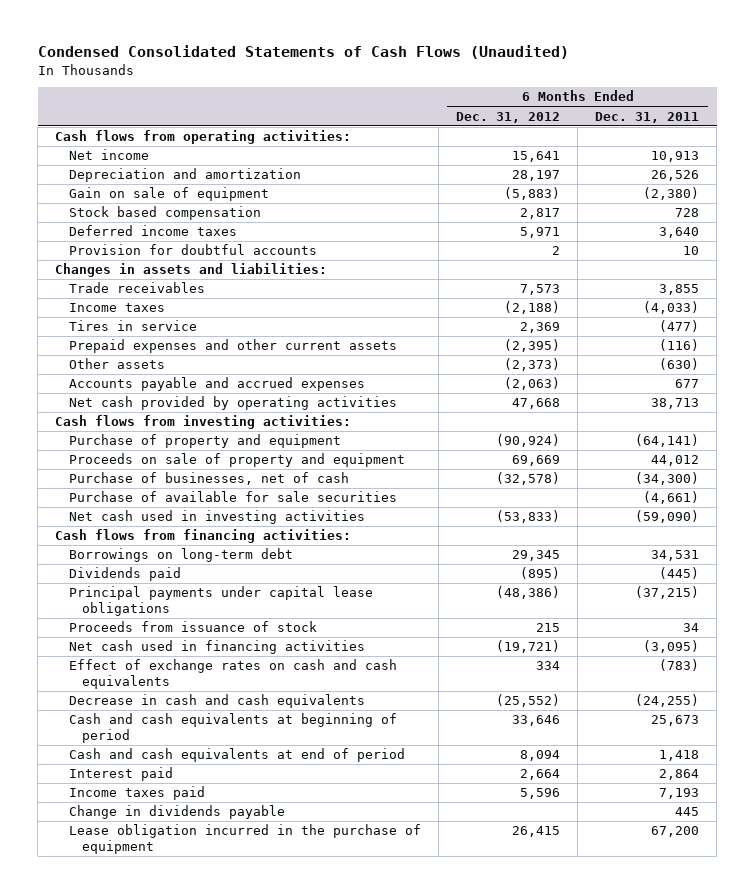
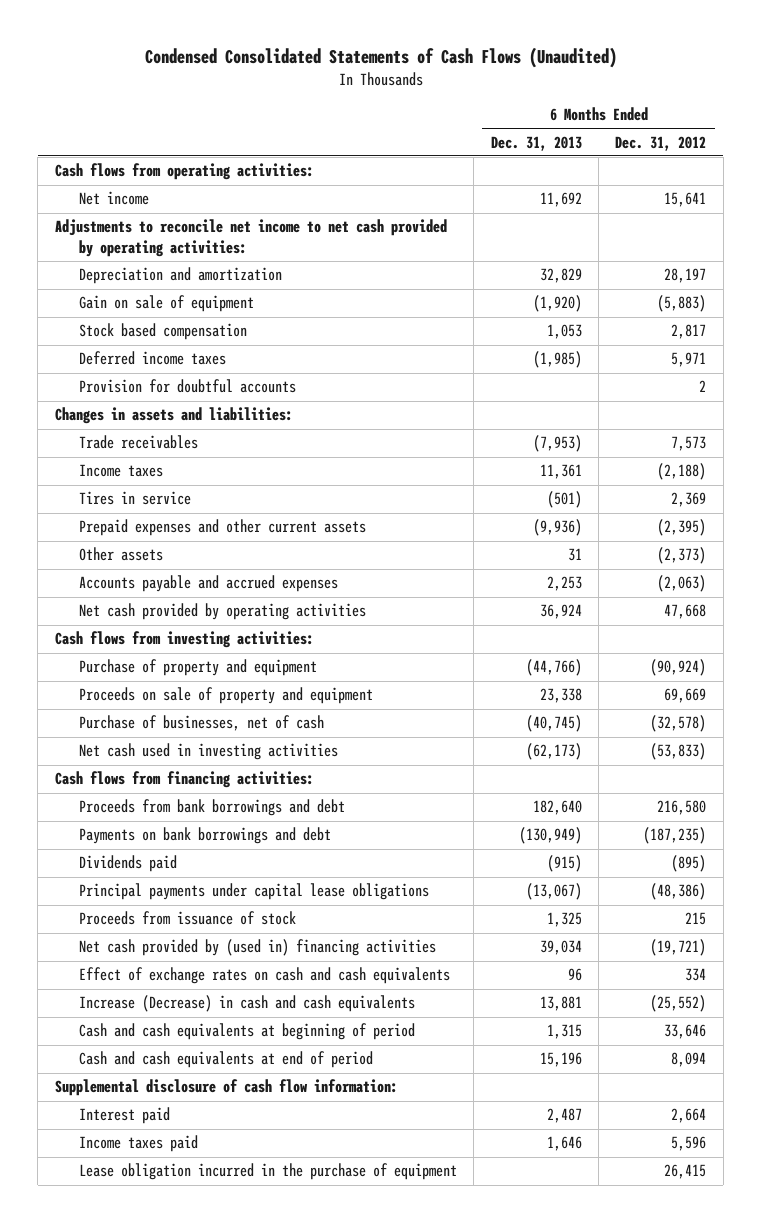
- | 6 Months Ended Dec. 31, 2012 | 6 Months Ended Dec. 31, 2011
+ | 6 Months Ended Dec. 31, 2013 | 6 Months Ended Dec. 31, 2012
+ Adjustments to reconcile net income to net cash provided by operating activities:
- Purchase of available for sale securities | | (4,661)
- Borrowings on long-term debt | 29,345 | 34,531
+ Proceeds from bank borrowings and debt | 182,640 | 216,580
+ Payments on bank borrowings and debt | (130,949) | (187,235)
- Net cash used in financing activities | (19,721) | (3,095)
+ Net cash provided by (used in) financing activities | 39,034 | (19,721)
- Decrease in cash and cash equivalents | (25,552) | (24,255)
+ Increase (Decrease) in cash and cash equivalents | 13,881 | (25,552)
+ Supplemental disclosure of cash flow information:
- Change in dividends payable | | 445

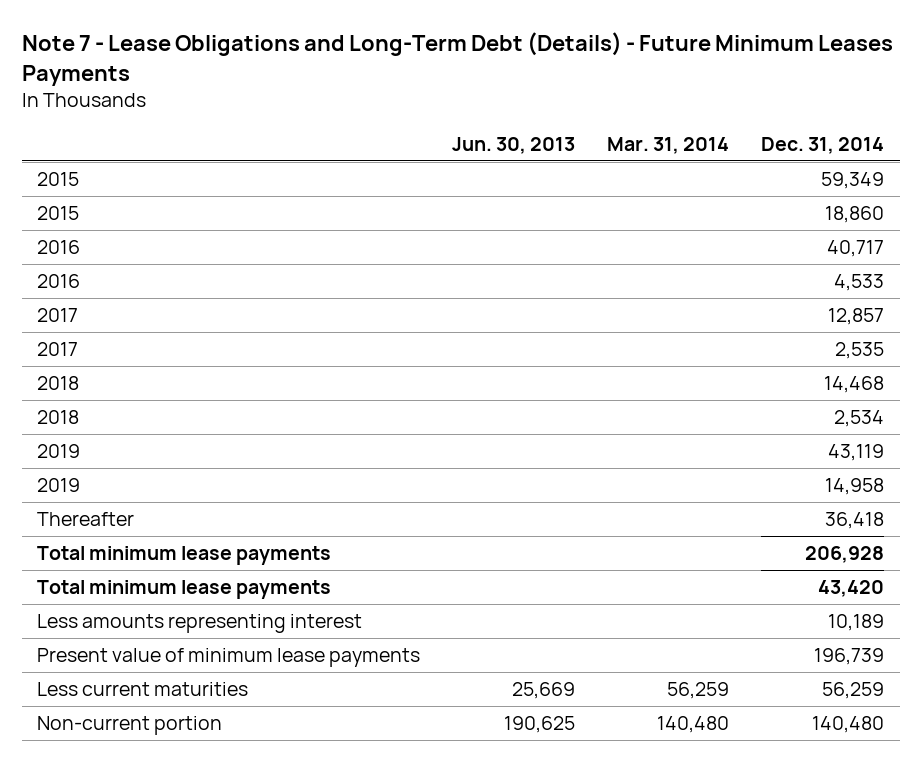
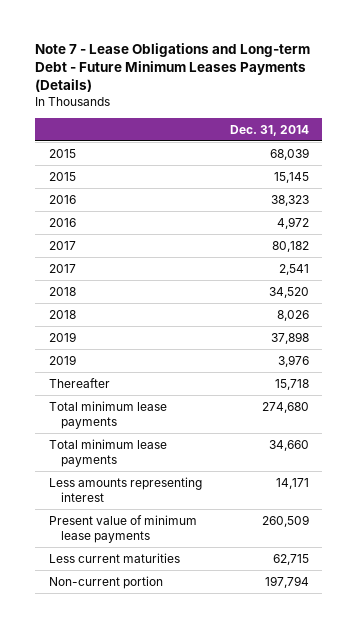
- Note 7 - Lease Obligations and Long-Term Debt (Details) - Future Minimum Leases Payments
+ Note 7 - Lease Obligations and Long-term Debt - Future Minimum Leases Payments (Details)
- | Jun. 30, 2013 | Mar. 31, 2014 | Dec. 31, 2014
+ | Dec. 31, 2014
- 2015 | | | 59,349
- 2015 | | | 18,860
- 2016 | | | 40,717
- 2016 | | | 4,533
- 2017 | | | 12,857
- 2017 | | | 2,535
- 2018 | | | 14,468
- 2018 | | | 2,534
- 2019 | | | 43,119
- 2019 | | | 14,958
- Thereafter | | | 36,418
- Total minimum lease payments | | | 206,928
- Total minimum lease payments | | | 43,420
- Less amounts representing interest | | | 10,189
- Present value of minimum lease payments | | | 196,739
- Less current maturities | 25,669 | 56,259 | 56,259
- Non-current portion | 190,625 | 140,480 | 140,480
+ 2015 | 68,039
+ 2015 | 15,145
+ 2016 | 38,323
+ 2016 | 4,972
+ 2017 | 80,182
+ 2017 | 2,541
+ 2018 | 34,520
+ 2018 | 8,026
+ 2019 | 37,898
+ 2019 | 3,976
+ Thereafter | 15,718
+ Total minimum lease payments | 274,680
+ Total minimum lease payments | 34,660
+ Less amounts representing interest | 14,171
+ Present value of minimum lease payments | 260,509
+ Less current maturities | 62,715
+ Non-current portion | 197,794

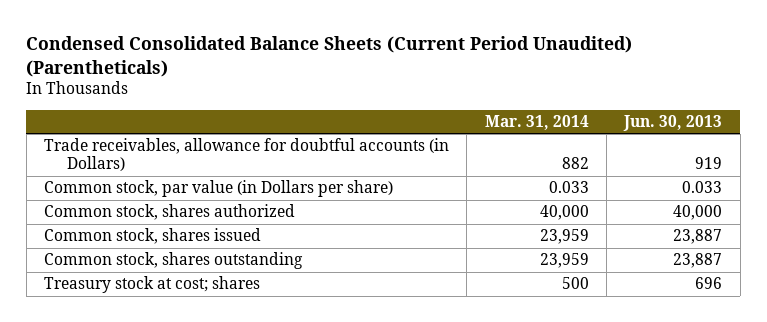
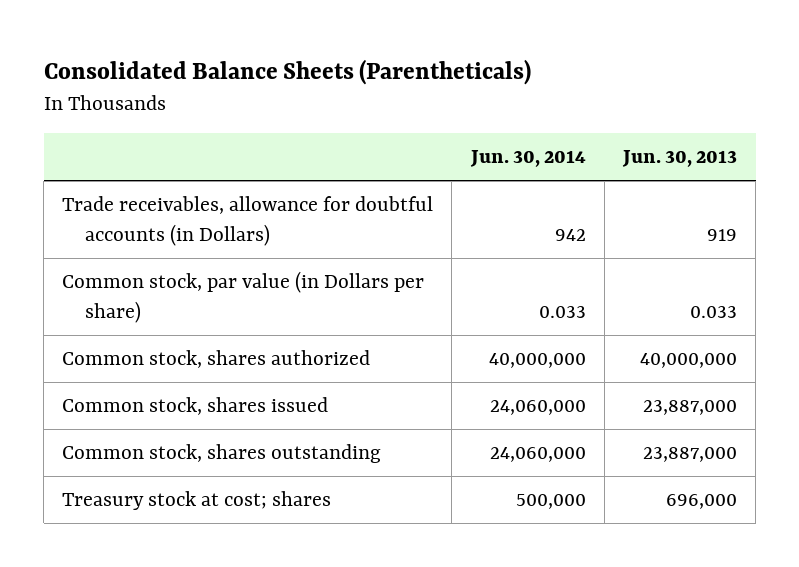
- Condensed Consolidated Balance Sheets (Current Period Unaudited) (Parentheticals)
+ Consolidated Balance Sheets (Parentheticals)
- | Mar. 31, 2014 | Jun. 30, 2013
+ | Jun. 30, 2014 | Jun. 30, 2013
- Common stock, shares authorized | 40,000 | 40,000
- Common stock, shares issued | 23,959 | 23,887
- Common stock, shares outstanding | 23,959 | 23,887
- Treasury stock at cost; shares | 500 | 696
+ Common stock, shares authorized | 40,000,000 | 40,000,000
+ Common stock, shares issued | 24,060,000 | 23,887,000
+ Common stock, shares outstanding | 24,060,000 | 23,887,000
+ Treasury stock at cost; shares | 500,000 | 696,000

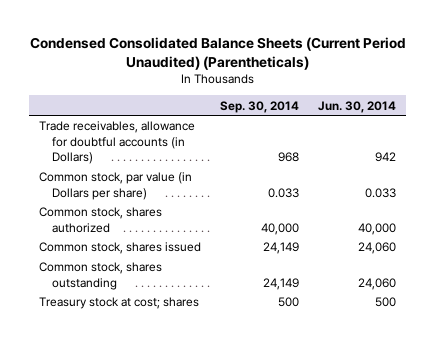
- Consolidated Balance Sheets (Parentheticals)
+ Condensed Consolidated Balance Sheets (Current Period Unaudited) (Parentheticals)
- | Jun. 30, 2014 | Jun. 30, 2013
+ | Sep. 30, 2014 | Jun. 30, 2014
- Common stock, shares authorized | 40,000,000 | 40,000,000
- Common stock, shares issued | 24,060,000 | 23,887,000
- Common stock, shares outstanding | 24,060,000 | 23,887,000
- Treasury stock at cost; shares | 500,000 | 696,000
+ Common stock, shares authorized | 40,000 | 40,000
+ Common stock, shares issued | 24,149 | 24,060
+ Common stock, shares outstanding | 24,149 | 24,060
+ Treasury stock at cost; shares | 500 | 500

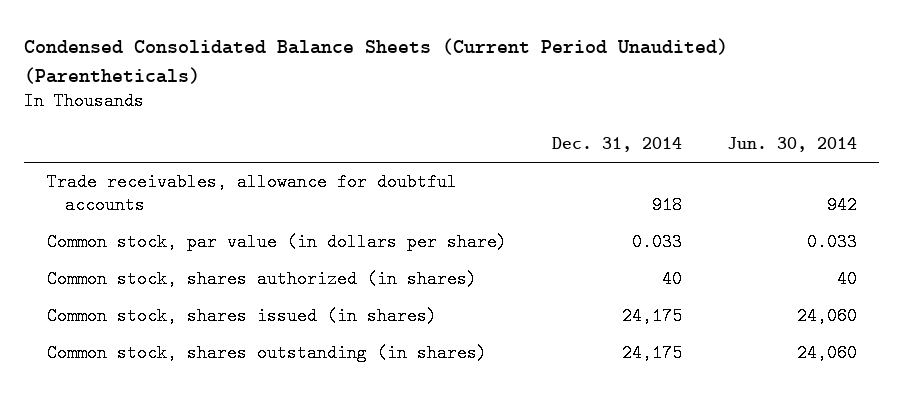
- | Sep. 30, 2014 | Jun. 30, 2014
+ | Dec. 31, 2014 | Jun. 30, 2014
- Trade receivables, allowance for doubtful accounts (in Dollars) | 968 | 942
- Common stock, par value (in Dollars per share) | 0.033 | 0.033
- Common stock, shares authorized | 40,000 | 40,000
- Common stock, shares issued | 24,149 | 24,060
- Common stock, shares outstanding | 24,149 | 24,060
- Treasury stock at cost; shares | 500 | 500
+ Trade receivables, allowance for doubtful accounts | 918 | 942
+ Common stock, par value (in dollars per share) | 0.033 | 0.033
+ Common stock, shares authorized (in shares) | 40 | 40
+ Common stock, shares issued (in shares) | 24,175 | 24,060
+ Common stock, shares outstanding (in shares) | 24,175 | 24,060

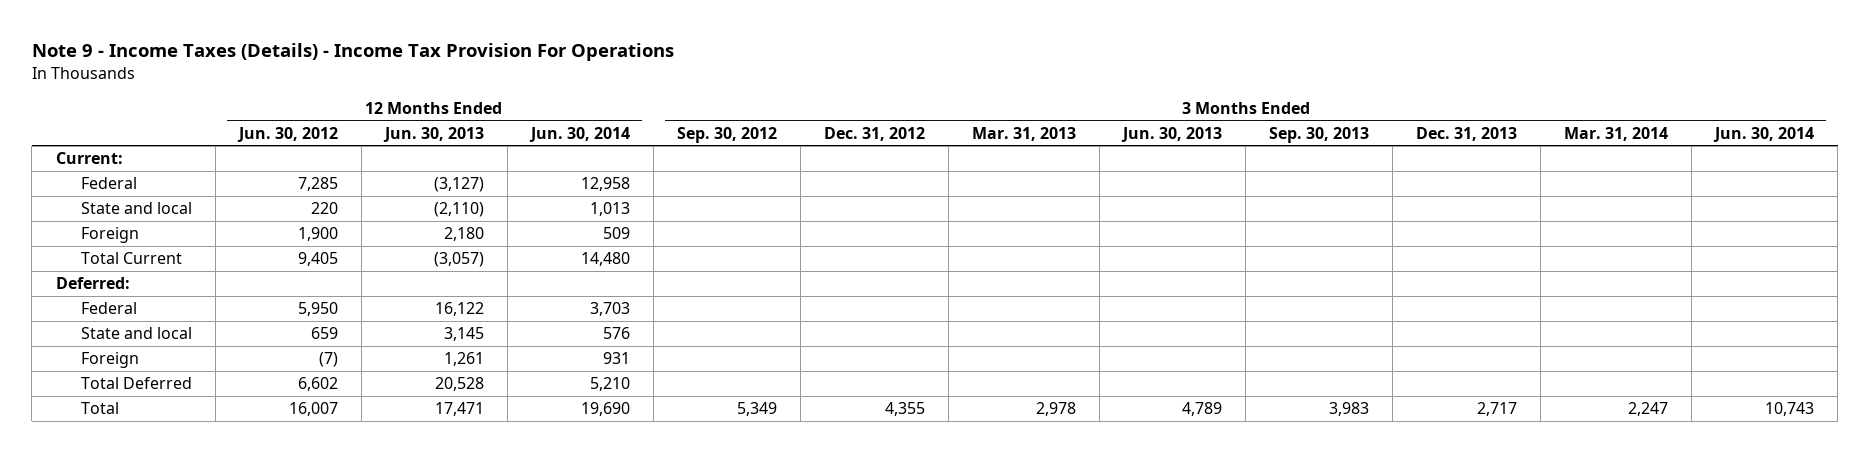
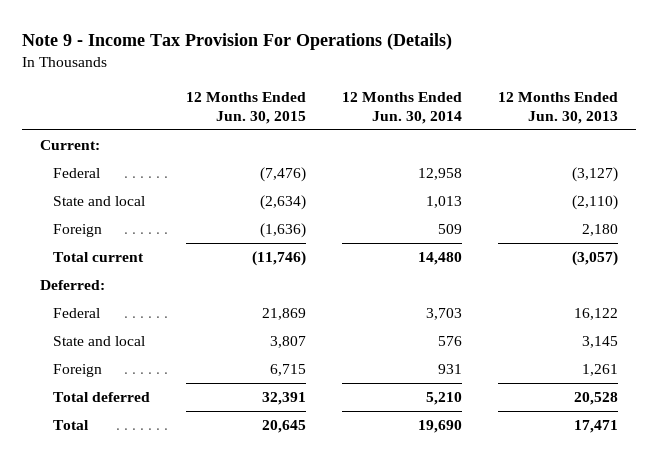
- Note 9 - Income Taxes (Details) - Income Tax Provision For Operations
+ Note 9 - Income Tax Provision For Operations (Details)
- | 12 Months Ended Jun. 30, 2012 | 12 Months Ended Jun. 30, 2013 | 12 Months Ended Jun. 30, 2014 | 3 Months Ended Sep. 30, 2012 | 3 Months Ended Dec. 31, 2012 | 3 Months Ended Mar. 31, 2013 | 3 Months Ended Jun. 30, 2013 | 3 Months Ended Sep. 30, 2013 | 3 Months Ended Dec. 31, 2013 | 3 Months Ended Mar. 31, 2014 | 3 Months Ended Jun. 30, 2014
+ | 12 Months Ended Jun. 30, 2015 | 12 Months Ended Jun. 30, 2014 | 12 Months Ended Jun. 30, 2013
- Total Current | 9,405 | (3,057) | 14,480 | | | | | | | |
+ Total current | (11,746) | 14,480 | (3,057)
- Total Deferred | 6,602 | 20,528 | 5,210 | | | | | | | |
+ Total deferred | 32,391 | 5,210 | 20,528

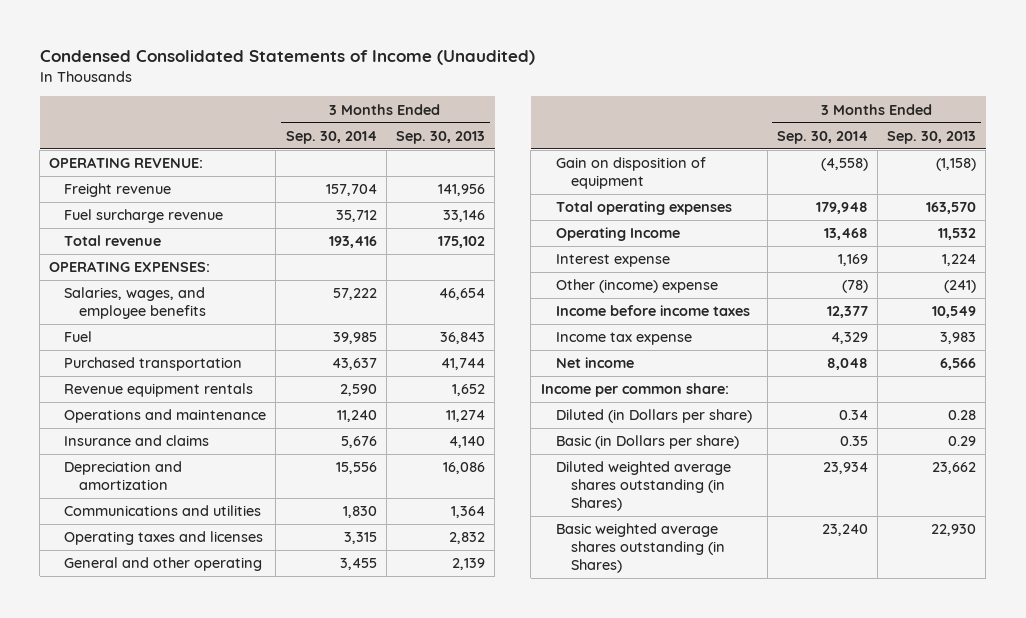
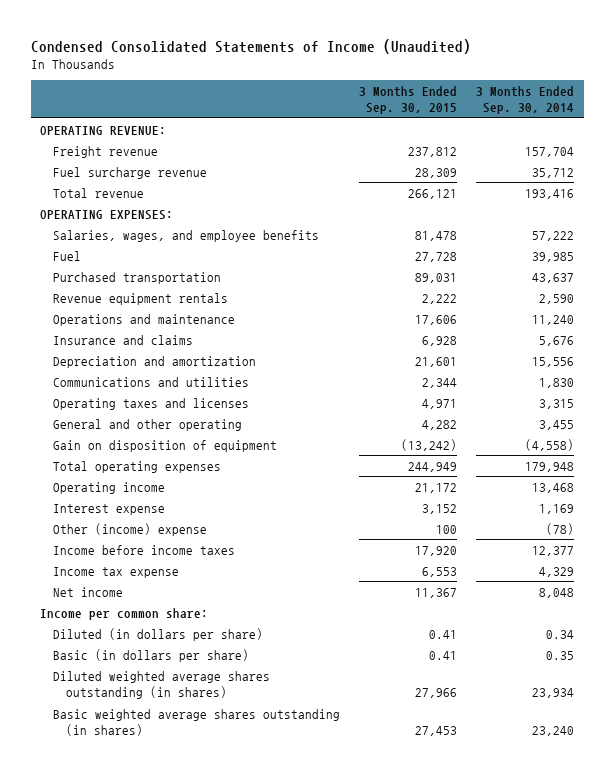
- | 3 Months Ended Sep. 30, 2014 | 3 Months Ended Sep. 30, 2013
+ | 3 Months Ended Sep. 30, 2015 | 3 Months Ended Sep. 30, 2014
- Operating Income | 13,468 | 11,532
+ Operating income | 21,172 | 13,468
- Diluted (in Dollars per share) | 0.34 | 0.28
- Basic (in Dollars per share) | 0.35 | 0.29
- Diluted weighted average shares outstanding (in Shares) | 23,934 | 23,662
- Basic weighted average shares outstanding (in Shares) | 23,240 | 22,930
+ Diluted (in dollars per share) | 0.41 | 0.34
+ Basic (in dollars per share) | 0.41 | 0.35
+ Diluted weighted average shares outstanding (in shares) | 27,966 | 23,934
+ Basic weighted average shares outstanding (in shares) | 27,453 | 23,240

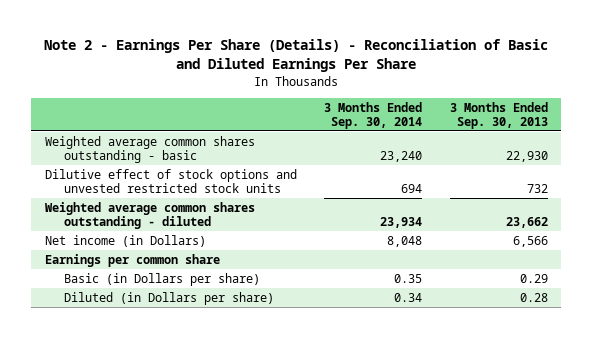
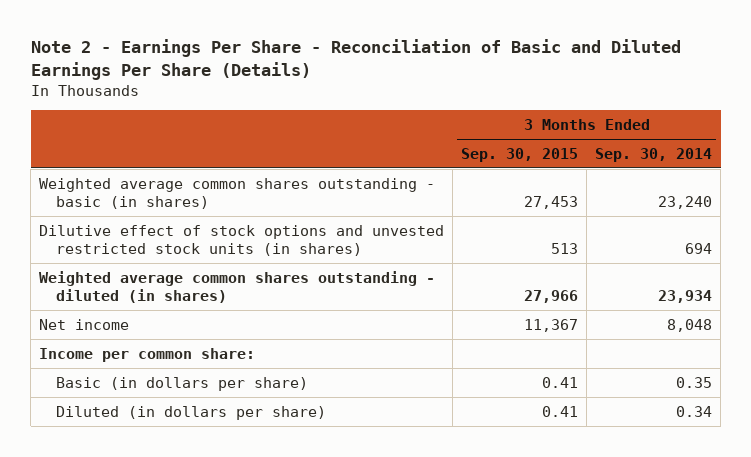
- Note 2 - Earnings Per Share (Details) - Reconciliation of Basic and Diluted Earnings Per Share
+ Note 2 - Earnings Per Share - Reconciliation of Basic and Diluted Earnings Per Share (Details)
- | 3 Months Ended Sep. 30, 2014 | 3 Months Ended Sep. 30, 2013
+ | 3 Months Ended Sep. 30, 2015 | 3 Months Ended Sep. 30, 2014
- Weighted average common shares outstanding - basic | 23,240 | 22,930
- Dilutive effect of stock options and unvested restricted stock units | 694 | 732
- Weighted average common shares outstanding - diluted | 23,934 | 23,662
- Net income (in Dollars) | 8,048 | 6,566
- Earnings per common share
- Basic (in Dollars per share) | 0.35 | 0.29
- Diluted (in Dollars per share) | 0.34 | 0.28
+ Weighted average common shares outstanding - basic (in shares) | 27,453 | 23,240
+ Dilutive effect of stock options and unvested restricted stock units (in shares) | 513 | 694
+ Weighted average common shares outstanding - diluted (in shares) | 27,966 | 23,934
+ Net income | 11,367 | 8,048
+ Income per common share:
+ Basic (in dollars per share) | 0.41 | 0.35
+ Diluted (in dollars per share) | 0.41 | 0.34

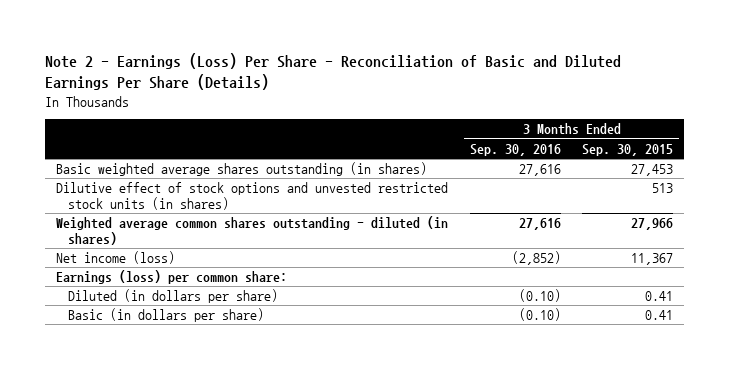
- Note 2 - Earnings Per Share - Reconciliation of Basic and Diluted Earnings Per Share (Details)
+ Note 2 - Earnings (Loss) Per Share - Reconciliation of Basic and Diluted Earnings Per Share (Details)
- | 3 Months Ended Sep. 30, 2015 | 3 Months Ended Sep. 30, 2014
+ | 3 Months Ended Sep. 30, 2016 | 3 Months Ended Sep. 30, 2015
- Weighted average common shares outstanding - basic (in shares) | 27,453 | 23,240
+ Basic weighted average shares outstanding (in shares) | 27,616 | 27,453
- Net income | 11,367 | 8,048
- Income per common share:
+ Net income (loss) | (2,852) | 11,367
+ Earnings (loss) per common share:
moved down: Basic (in dollars per share) | (0.10) | 0.41

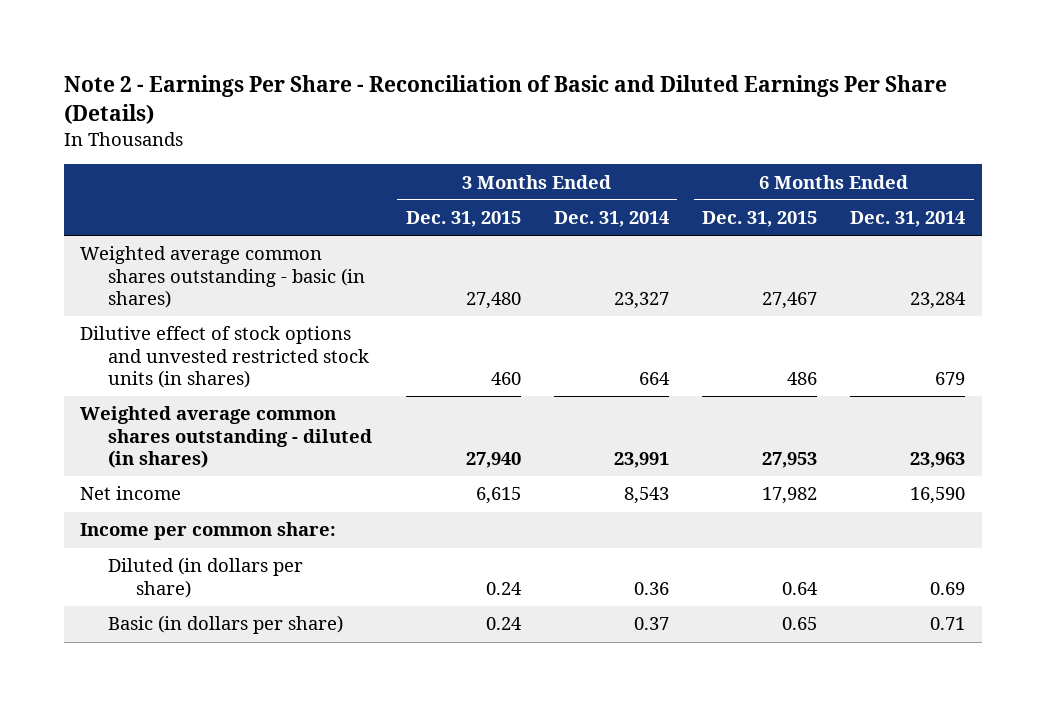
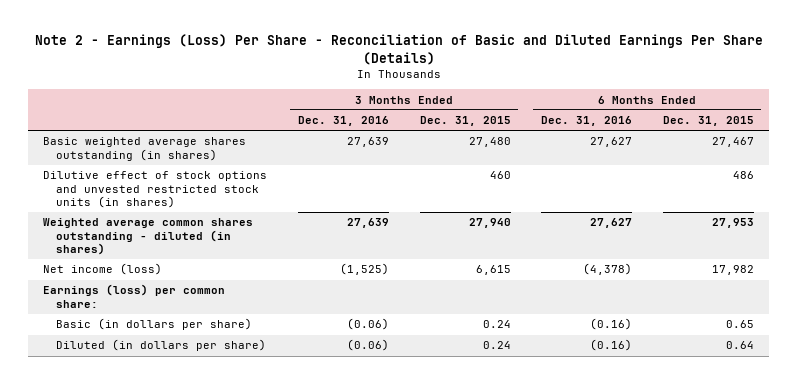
- Note 2 - Earnings Per Share - Reconciliation of Basic and Diluted Earnings Per Share (Details)
+ Note 2 - Earnings (Loss) Per Share - Reconciliation of Basic and Diluted Earnings Per Share (Details)
- | 3 Months Ended Dec. 31, 2015 | 3 Months Ended Dec. 31, 2014 | 6 Months Ended Dec. 31, 2015 | 6 Months Ended Dec. 31, 2014
+ | 3 Months Ended Dec. 31, 2016 | 3 Months Ended Dec. 31, 2015 | 6 Months Ended Dec. 31, 2016 | 6 Months Ended Dec. 31, 2015
- Weighted average common shares outstanding - basic (in shares) | 27,480 | 23,327 | 27,467 | 23,284
+ Basic weighted average shares outstanding (in shares) | 27,639 | 27,480 | 27,627 | 27,467
- Net income | 6,615 | 8,543 | 17,982 | 16,590
- Income per common share:
+ Net income (loss) | (1,525) | 6,615 | (4,378) | 17,982
+ Earnings (loss) per common share:
moved down: Diluted (in dollars per share) | (0.06) | 0.24 | (0.16) | 0.64

